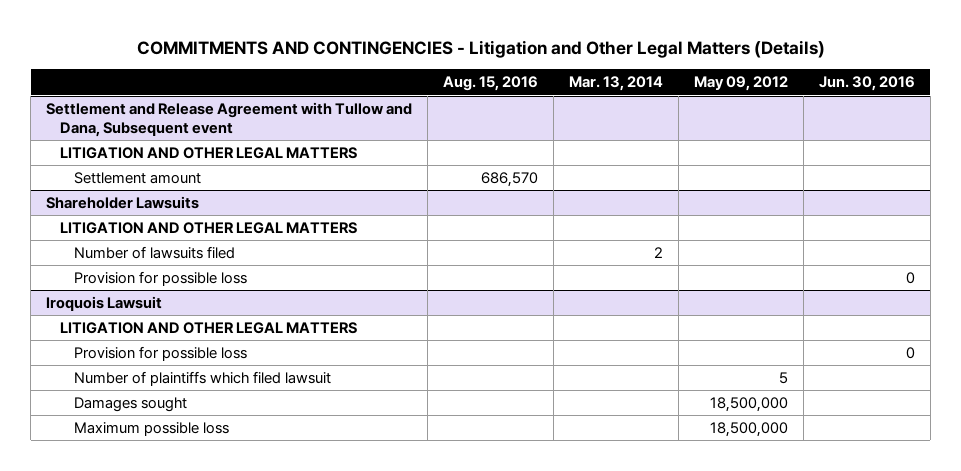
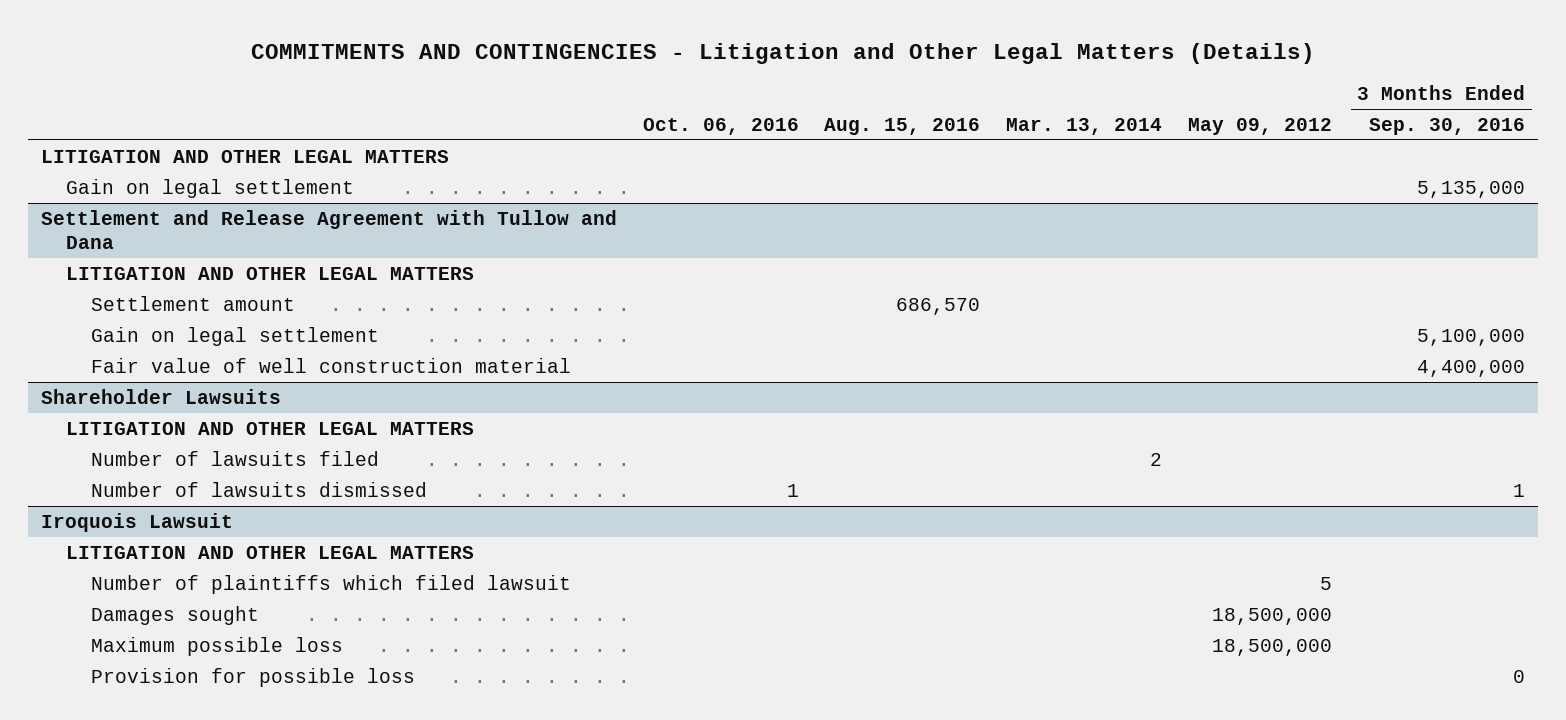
- | Aug. 15, 2016 | Mar. 13, 2014 | May 09, 2012 | Jun. 30, 2016
+ | Oct. 06, 2016 | Aug. 15, 2016 | Mar. 13, 2014 | May 09, 2012 | 3 Months Ended Sep. 30, 2016
- Settlement and Release Agreement with Tullow and Dana, Subsequent event
+ LITIGATION AND OTHER LEGAL MATTERS
+ Gain on legal settlement | | | | | 5,135,000
+ Settlement and Release Agreement with Tullow and Dana
+ Gain on legal settlement | | | | | 5,100,000
+ Fair value of well construction material | | | | | 4,400,000
@ Shareholder Lawsuits
- Provision for possible loss | | | | 0
+ Number of lawsuits dismissed | 1 | | | | 1
@ Iroquois Lawsuit
moved down: Provision for possible loss | | | | | 0

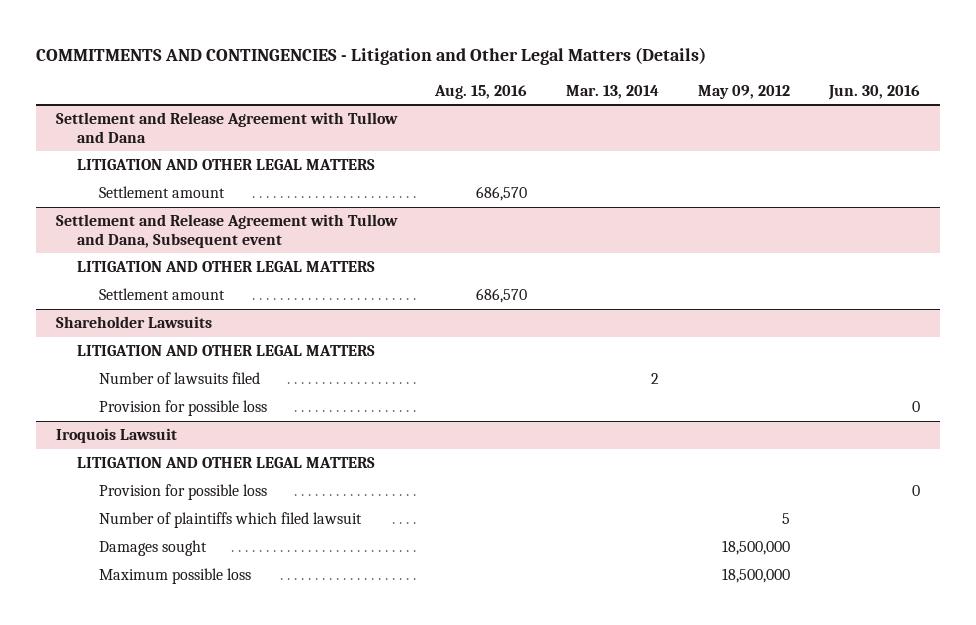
- | Oct. 06, 2016 | Aug. 15, 2016 | Mar. 13, 2014 | May 09, 2012 | 3 Months Ended Sep. 30, 2016
+ | Aug. 15, 2016 | Mar. 13, 2014 | May 09, 2012 | Jun. 30, 2016
- LITIGATION AND OTHER LEGAL MATTERS
- Gain on legal settlement | | | | | 5,135,000
@ Settlement and Release Agreement with Tullow and Dana
- Gain on legal settlement | | | | | 5,100,000
- Fair value of well construction material | | | | | 4,400,000
+ Settlement and Release Agreement with Tullow and Dana, Subsequent event
+ LITIGATION AND OTHER LEGAL MATTERS
+ Settlement amount | 686,570 | | |
@ Shareholder Lawsuits
- Number of lawsuits dismissed | 1 | | | | 1
+ Provision for possible loss | | | | 0
@ Iroquois Lawsuit
moved up: Provision for possible loss | | | | 0

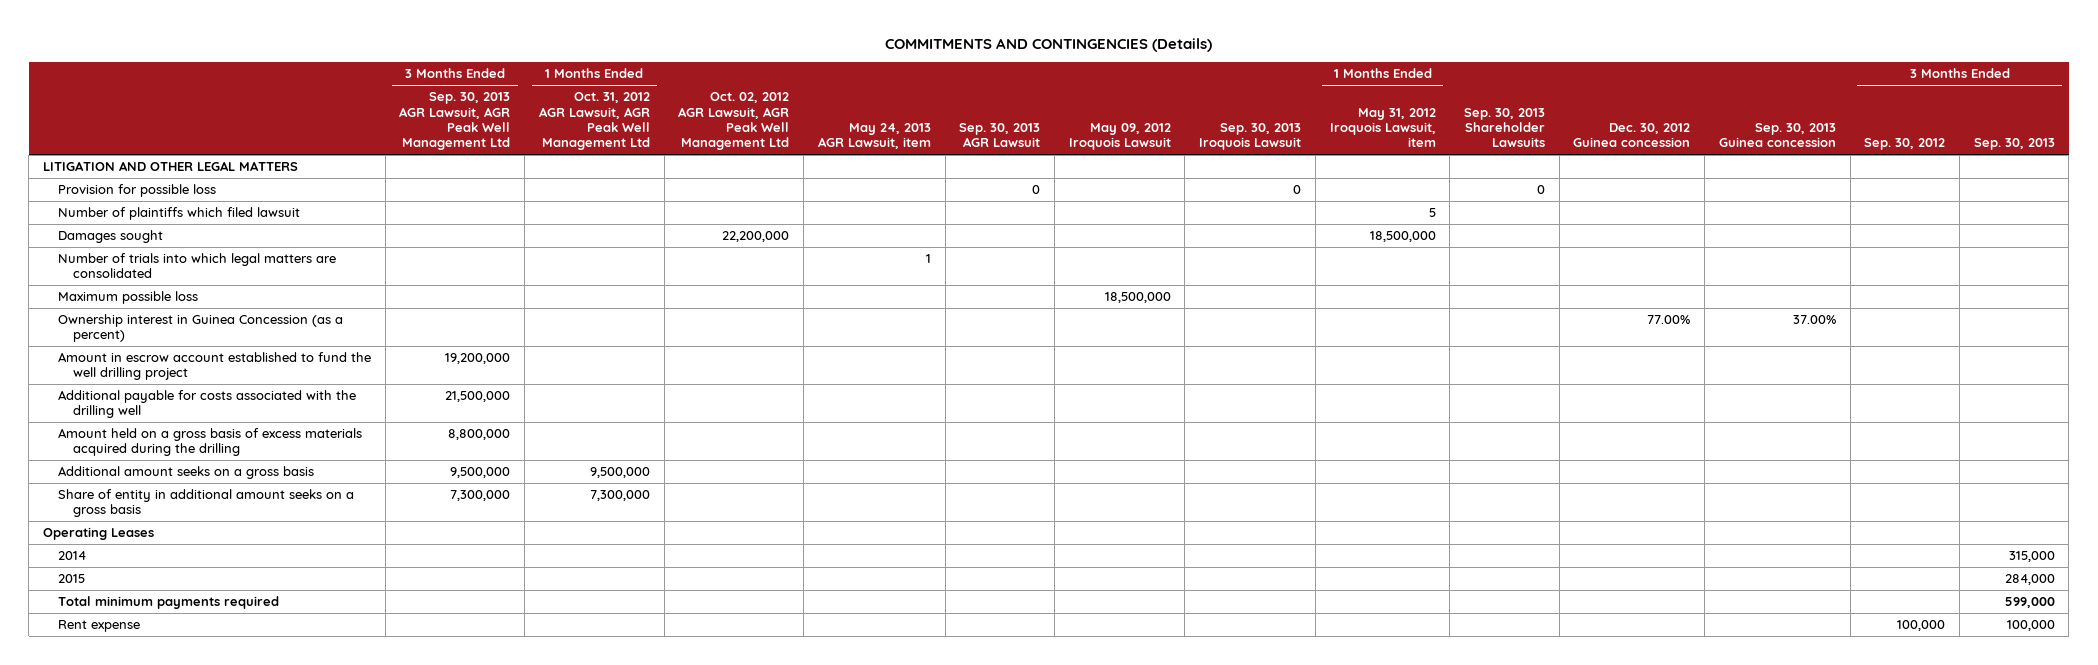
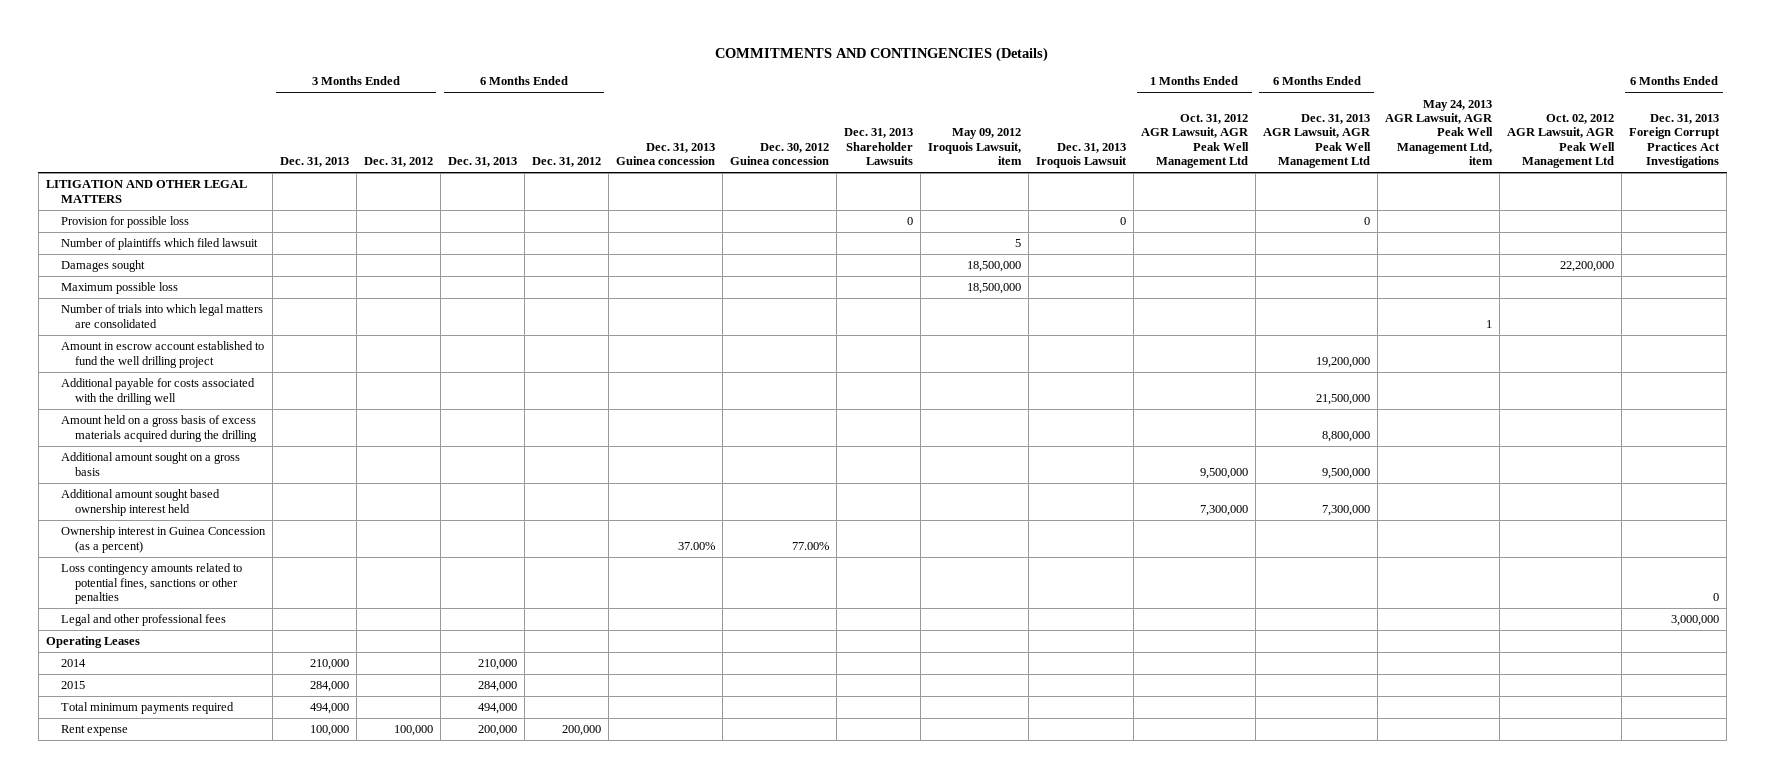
- | 3 Months Ended Sep. 30, 2013 AGR Lawsuit, AGR Peak Well Management Ltd | 1 Months Ended Oct. 31, 2012 AGR Lawsuit, AGR Peak Well Management Ltd | Oct. 02, 2012 AGR Lawsuit, AGR Peak Well Management Ltd | May 24, 2013 AGR Lawsuit, item | Sep. 30, 2013 AGR Lawsuit | May 09, 2012 Iroquois Lawsuit | Sep. 30, 2013 Iroquois Lawsuit | 1 Months Ended May 31, 2012 Iroquois Lawsuit, item | Sep. 30, 2013 Shareholder Lawsuits | Dec. 30, 2012 Guinea concession | Sep. 30, 2013 Guinea concession | 3 Months Ended Sep. 30, 2012 | 3 Months Ended Sep. 30, 2013
+ | 3 Months Ended Dec. 31, 2013 | 3 Months Ended Dec. 31, 2012 | 6 Months Ended Dec. 31, 2013 | 6 Months Ended Dec. 31, 2012 | Dec. 31, 2013 Guinea concession | Dec. 30, 2012 Guinea concession | Dec. 31, 2013 Shareholder Lawsuits | May 09, 2012 Iroquois Lawsuit, item | Dec. 31, 2013 Iroquois Lawsuit | 1 Months Ended Oct. 31, 2012 AGR Lawsuit, AGR Peak Well Management Ltd | 6 Months Ended Dec. 31, 2013 AGR Lawsuit, AGR Peak Well Management Ltd | May 24, 2013 AGR Lawsuit, AGR Peak Well Management Ltd, item | Oct. 02, 2012 AGR Lawsuit, AGR Peak Well Management Ltd | 6 Months Ended Dec. 31, 2013 Foreign Corrupt Practices Act Investigations
moved down: Number of trials into which legal matters are consolidated | | | | | | | | | | | | 1 | |
- Additional amount seeks on a gross basis | 9,500,000 | 9,500,000 | | | | | | | | | | |
- Share of entity in additional amount seeks on a gross basis | 7,300,000 | 7,300,000 | | | | | | | | | | |
+ Additional amount sought on a gross basis | | | | | | | | | | 9,500,000 | 9,500,000 | | |
+ Additional amount sought based ownership interest held | | | | | | | | | | 7,300,000 | 7,300,000 | | |
moved down: Ownership interest in Guinea Concession (as a percent) | | | | | 37.00% | 77.00% | | | | | | | |
+ Loss contingency amounts related to potential fines, sanctions or other penalties | | | | | | | | | | | | | | 0
+ Legal and other professional fees | | | | | | | | | | | | | | 3,000,000

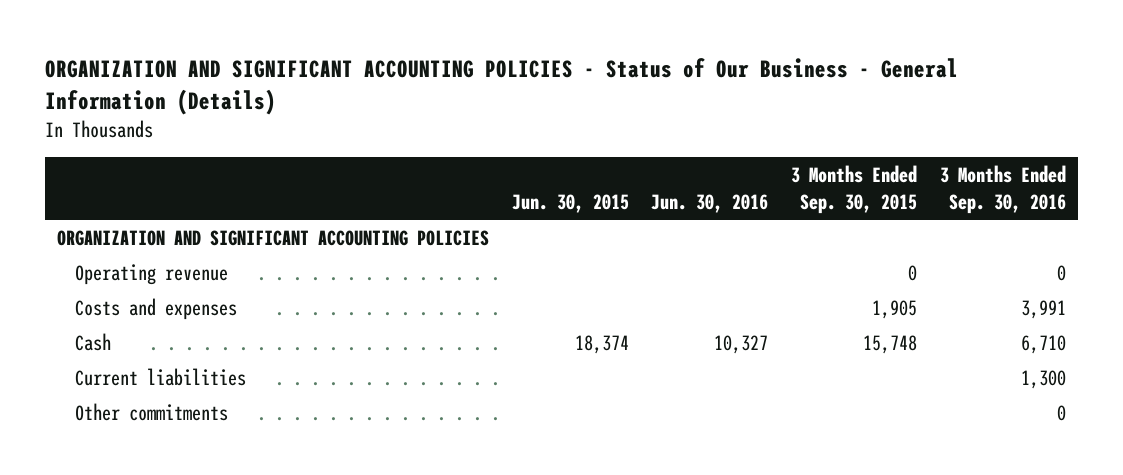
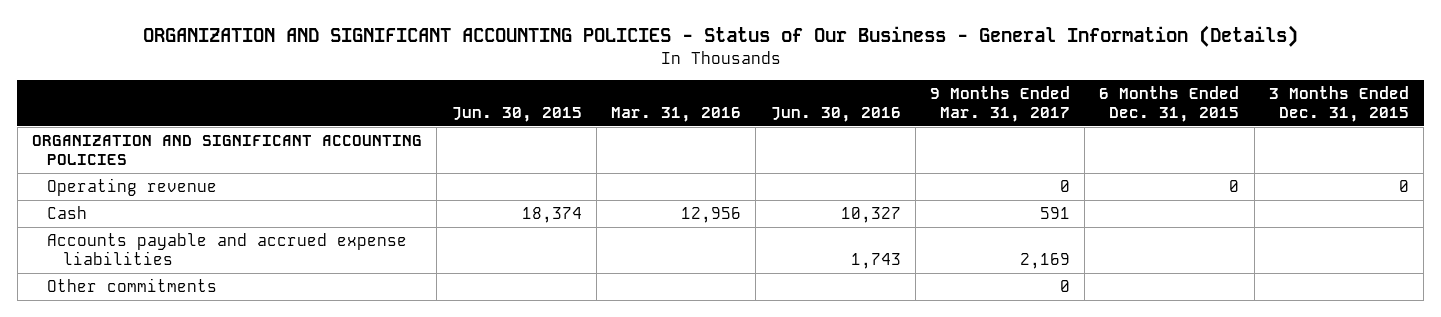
- | Jun. 30, 2015 | Jun. 30, 2016 | 3 Months Ended Sep. 30, 2015 | 3 Months Ended Sep. 30, 2016
+ | Jun. 30, 2015 | Mar. 31, 2016 | Jun. 30, 2016 | 9 Months Ended Mar. 31, 2017 | 6 Months Ended Dec. 31, 2015 | 3 Months Ended Dec. 31, 2015
- Costs and expenses | | | 1,905 | 3,991
- Current liabilities | | | | 1,300
+ Accounts payable and accrued expense liabilities | | | 1,743 | 2,169 | |

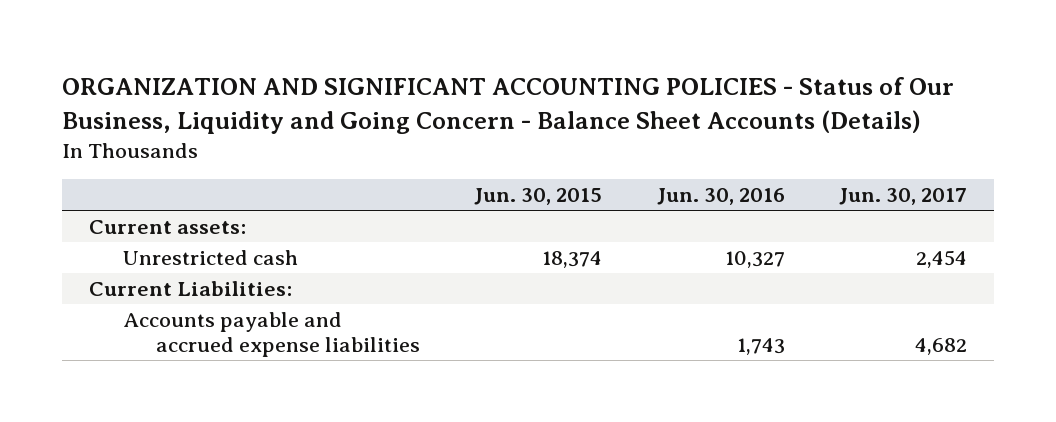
- ORGANIZATION AND SIGNIFICANT ACCOUNTING POLICIES - Status of Our Business - General Information (Details)
+ ORGANIZATION AND SIGNIFICANT ACCOUNTING POLICIES - Status of Our Business, Liquidity and Going Concern - Balance Sheet Accounts (Details)
- | Jun. 30, 2015 | Mar. 31, 2016 | Jun. 30, 2016 | 9 Months Ended Mar. 31, 2017 | 6 Months Ended Dec. 31, 2015 | 3 Months Ended Dec. 31, 2015
+ | Jun. 30, 2015 | Jun. 30, 2016 | Jun. 30, 2017
- ORGANIZATION AND SIGNIFICANT ACCOUNTING POLICIES
- Operating revenue | | | | 0 | 0 | 0
- Cash | 18,374 | 12,956 | 10,327 | 591 | |
+ Current assets:
+ Unrestricted cash | 18,374 | 10,327 | 2,454
+ Current Liabilities:
- Other commitments | | | | 0 | |

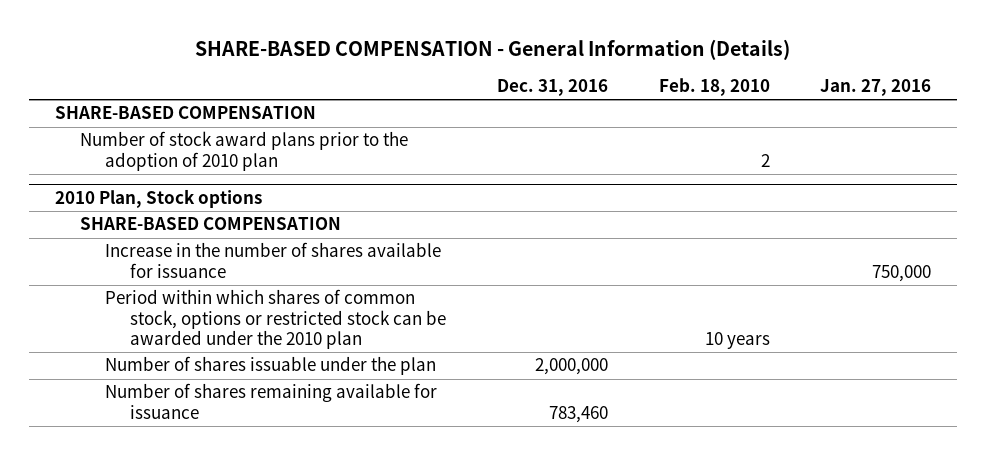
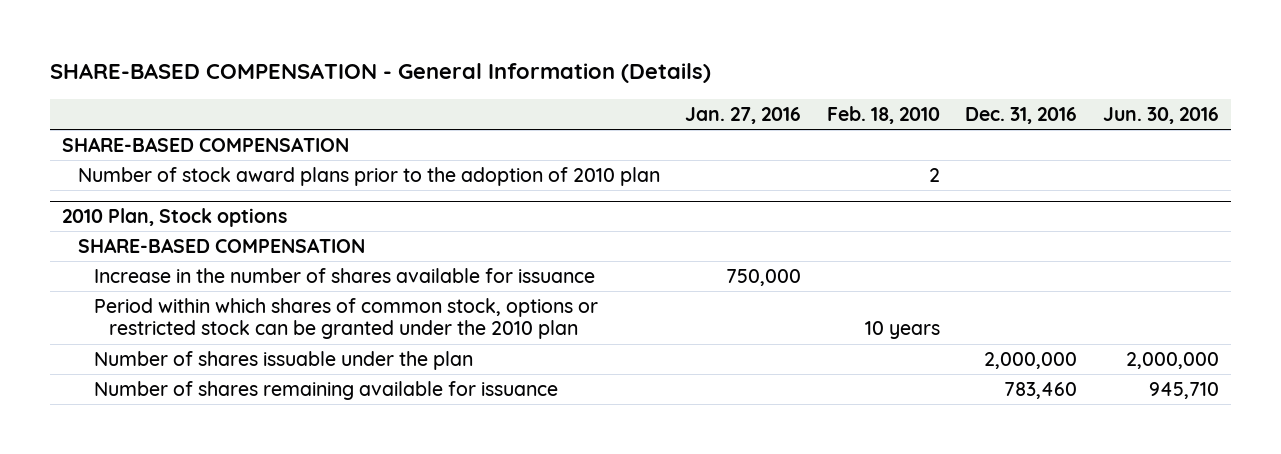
- | Dec. 31, 2016 | Feb. 18, 2010 | Jan. 27, 2016
+ | Jan. 27, 2016 | Feb. 18, 2010 | Dec. 31, 2016 | Jun. 30, 2016
@ 2010 Plan, Stock options
- Period within which shares of common stock, options or restricted stock can be awarded under the 2010 plan | | 10 years |
+ Period within which shares of common stock, options or restricted stock can be granted under the 2010 plan | | 10 years | |

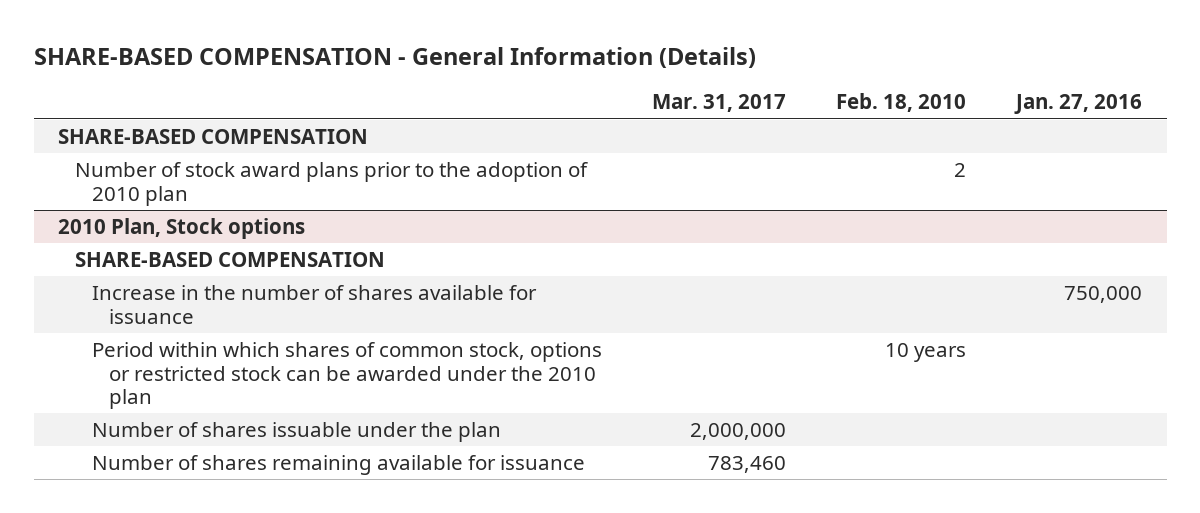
- | Jan. 27, 2016 | Feb. 18, 2010 | Dec. 31, 2016 | Jun. 30, 2016
+ | Mar. 31, 2017 | Feb. 18, 2010 | Jan. 27, 2016
@ 2010 Plan, Stock options
- Period within which shares of common stock, options or restricted stock can be granted under the 2010 plan | | 10 years | |
+ Period within which shares of common stock, options or restricted stock can be awarded under the 2010 plan | | 10 years |

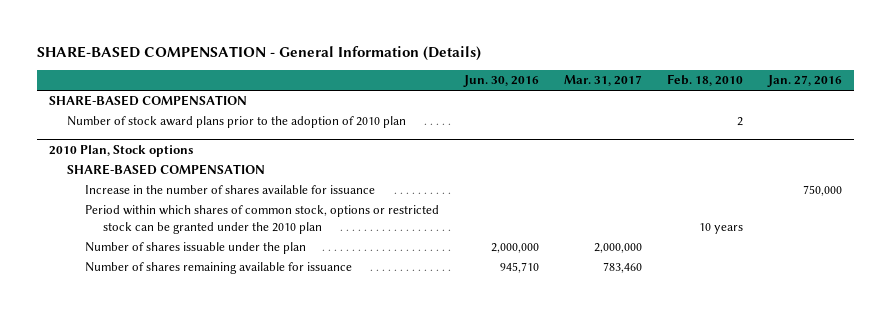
- | Mar. 31, 2017 | Feb. 18, 2010 | Jan. 27, 2016
+ | Jun. 30, 2016 | Mar. 31, 2017 | Feb. 18, 2010 | Jan. 27, 2016
@ 2010 Plan, Stock options
- Period within which shares of common stock, options or restricted stock can be awarded under the 2010 plan | | 10 years |
+ Period within which shares of common stock, options or restricted stock can be granted under the 2010 plan | | | 10 years |

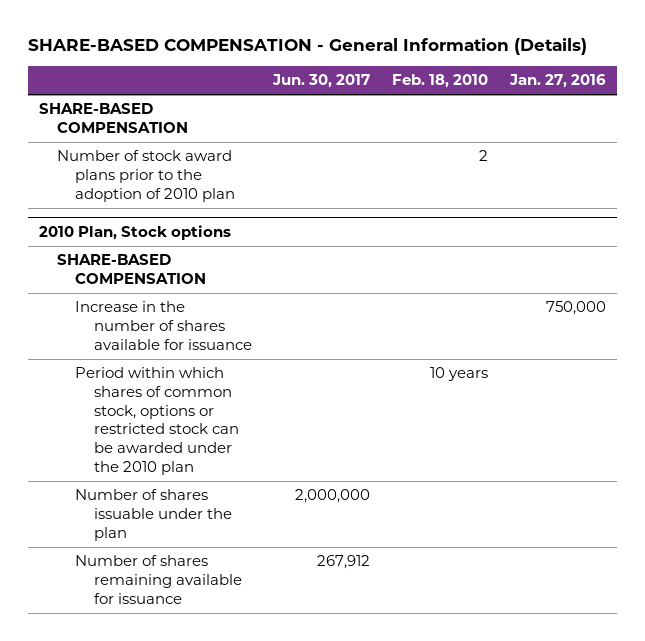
- | Jun. 30, 2016 | Mar. 31, 2017 | Feb. 18, 2010 | Jan. 27, 2016
+ | Jun. 30, 2017 | Feb. 18, 2010 | Jan. 27, 2016
@ 2010 Plan, Stock options
- Period within which shares of common stock, options or restricted stock can be granted under the 2010 plan | | | 10 years |
+ Period within which shares of common stock, options or restricted stock can be awarded under the 2010 plan | | 10 years |

